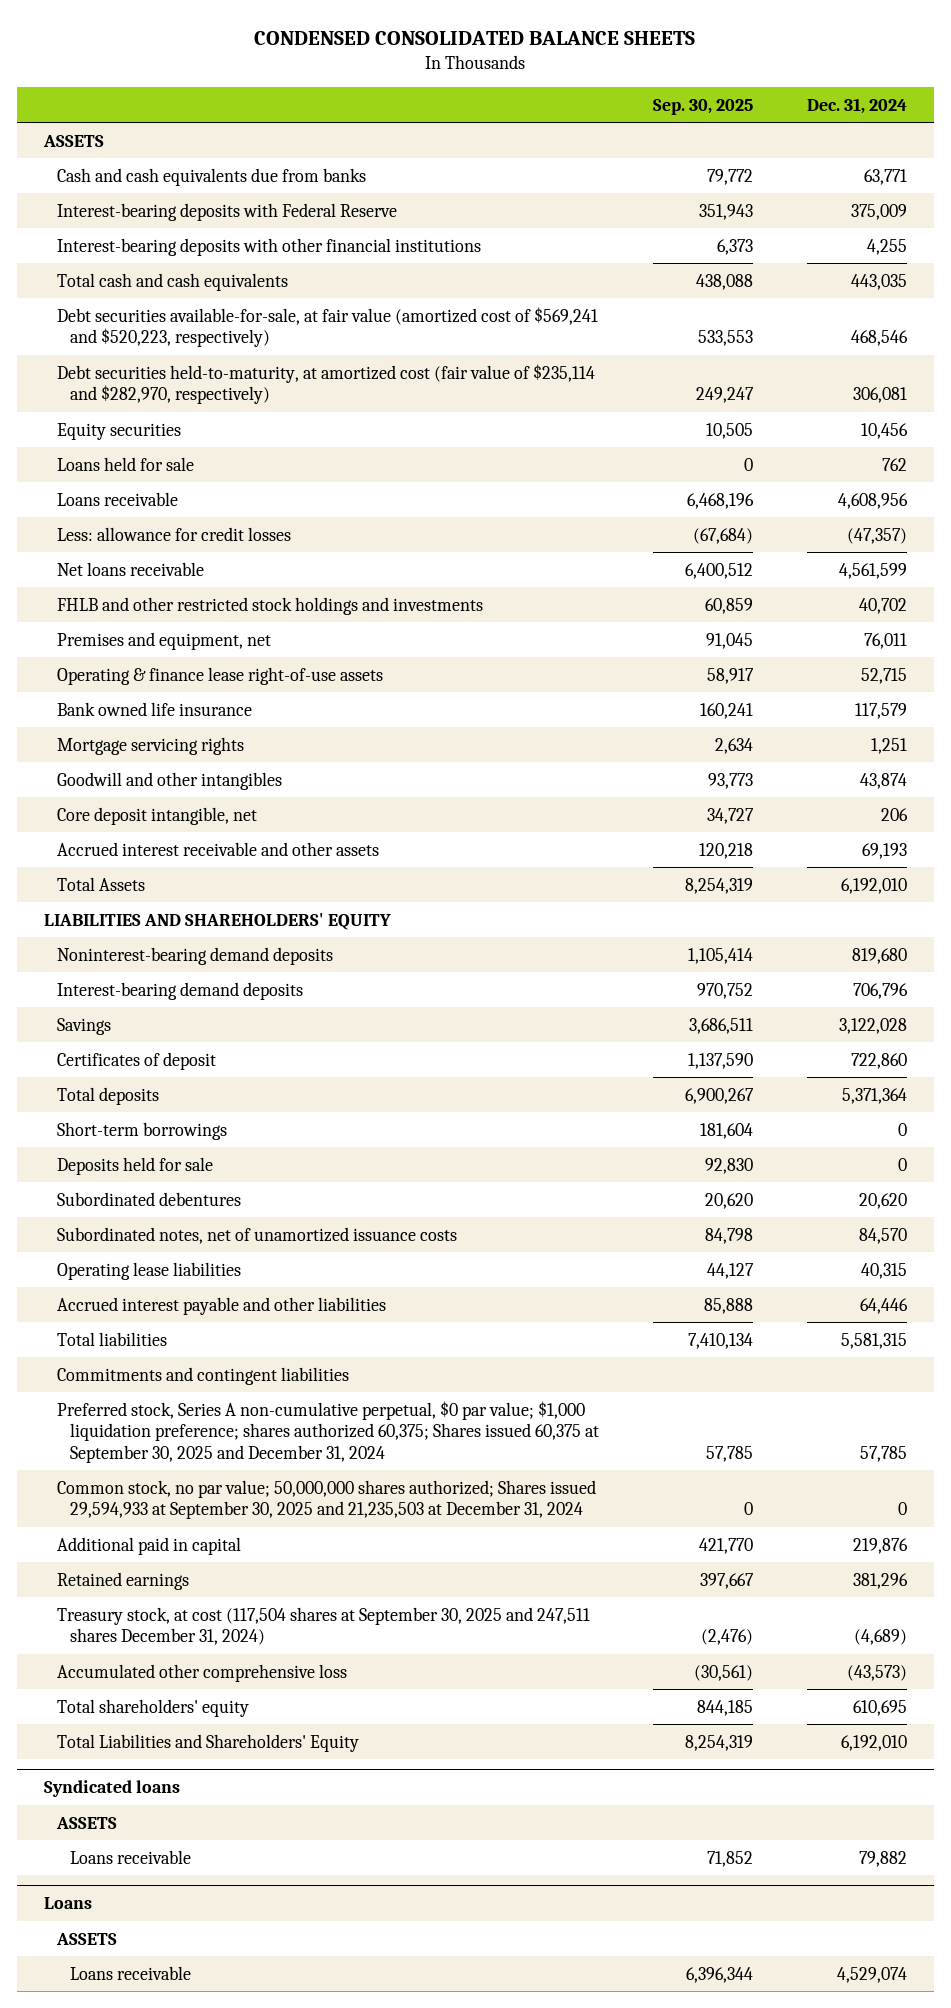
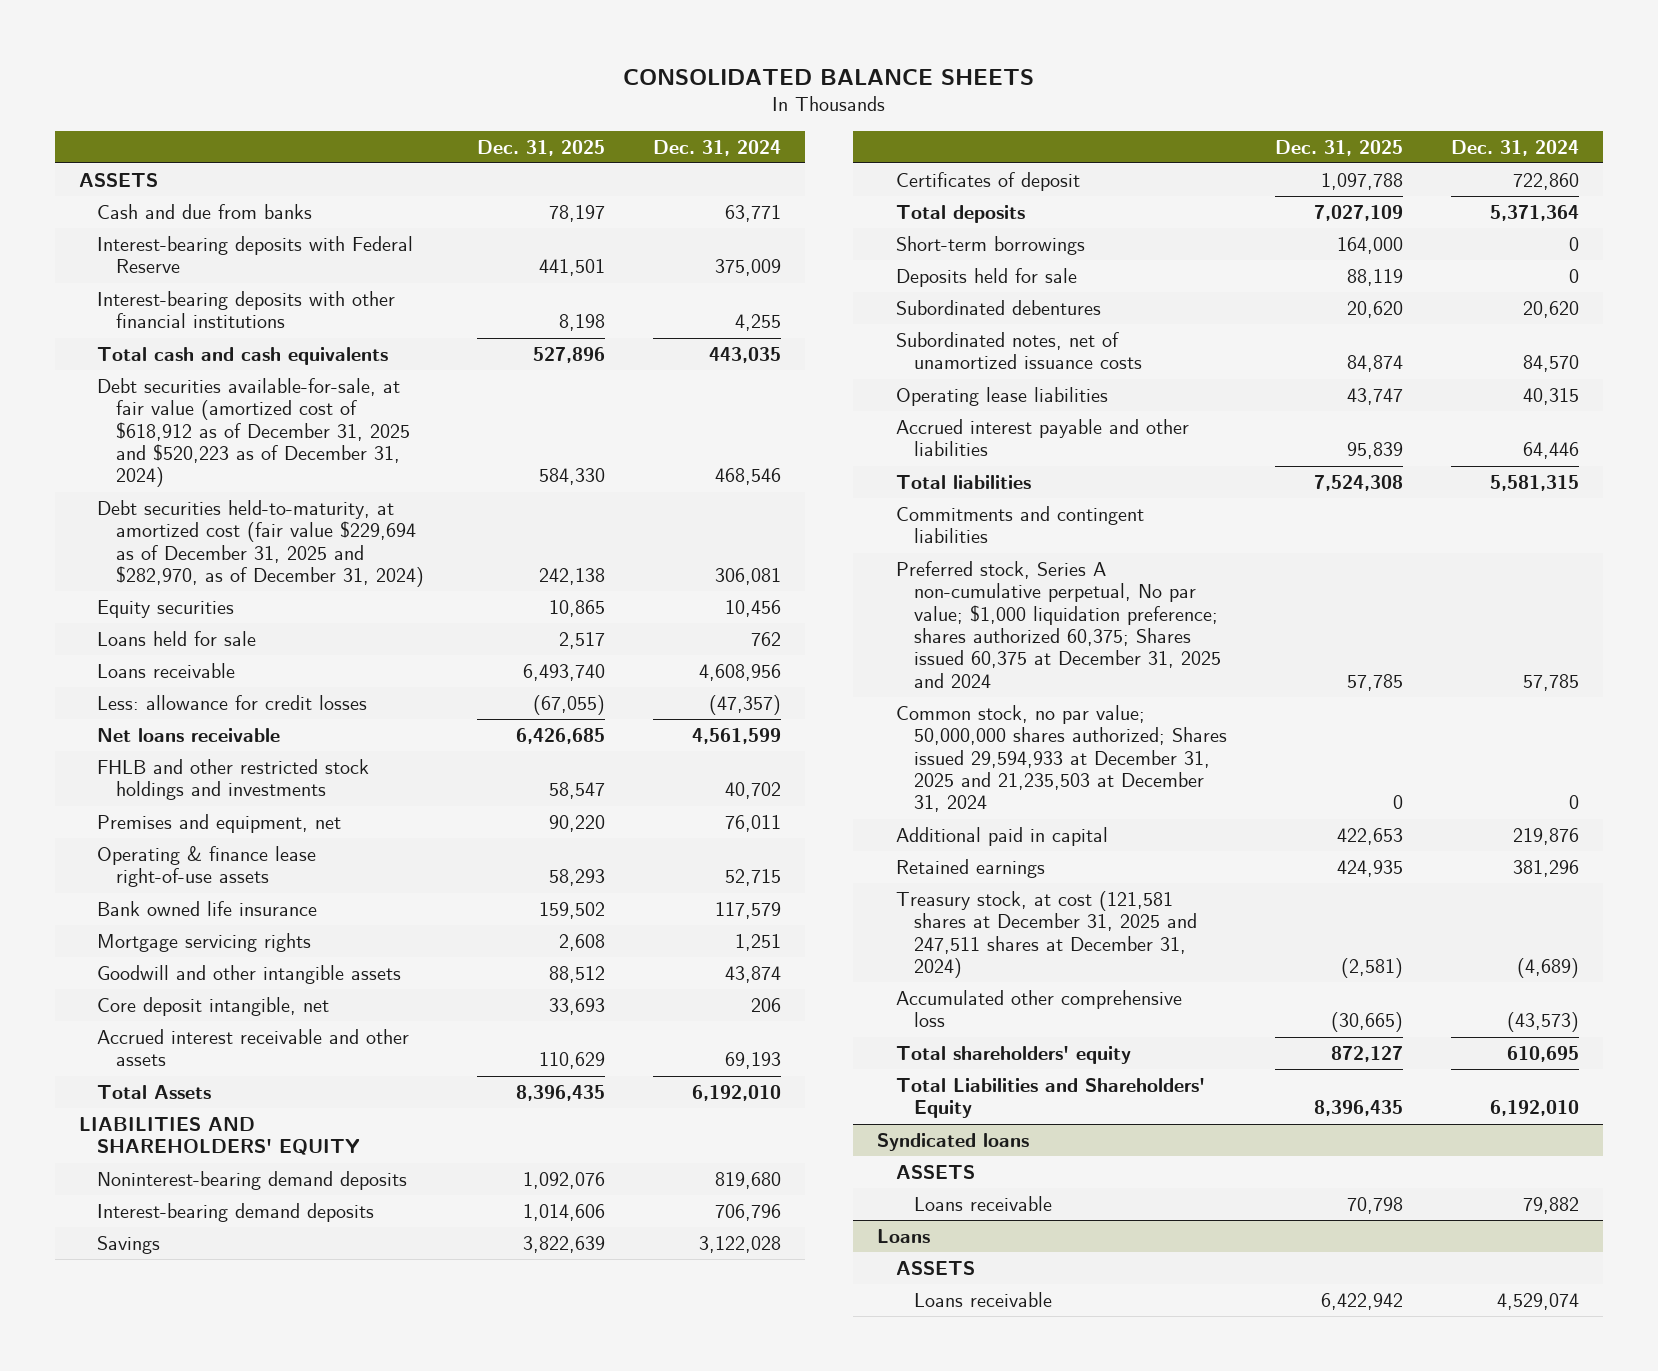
- CONDENSED CONSOLIDATED BALANCE SHEETS
+ CONSOLIDATED BALANCE SHEETS
- | Sep. 30, 2025 | Dec. 31, 2024
+ | Dec. 31, 2025 | Dec. 31, 2024
- Cash and cash equivalents due from banks | 79,772 | 63,771
+ Cash and due from banks | 78,197 | 63,771
- Debt securities available-for-sale, at fair value (amortized cost of $569,241 and $520,223, respectively) | 533,553 | 468,546
- Debt securities held-to-maturity, at amortized cost (fair value of $235,114 and $282,970, respectively) | 249,247 | 306,081
+ Debt securities available-for-sale, at fair value (amortized cost of $618,912 as of December 31, 2025 and $520,223 as of December 31, 2024) | 584,330 | 468,546
+ Debt securities held-to-maturity, at amortized cost (fair value $229,694 as of December 31, 2025 and $282,970, as of December 31, 2024) | 242,138 | 306,081
- Goodwill and other intangibles | 93,773 | 43,874
+ Goodwill and other intangible assets | 88,512 | 43,874
- Preferred stock, Series A non-cumulative perpetual, $0 par value; $1,000 liquidation preference; shares authorized 60,375; Shares issued 60,375 at September 30, 2025 and December 31, 2024 | 57,785 | 57,785
- Common stock, no par value; 50,000,000 shares authorized; Shares issued 29,594,933 at September 30, 2025 and 21,235,503 at December 31, 2024 | 0 | 0
+ Preferred stock, Series A non-cumulative perpetual, No par value; $1,000 liquidation preference; shares authorized 60,375; Shares issued 60,375 at December 31, 2025 and 2024 | 57,785 | 57,785
+ Common stock, no par value; 50,000,000 shares authorized; Shares issued 29,594,933 at December 31, 2025 and 21,235,503 at December 31, 2024 | 0 | 0
- Treasury stock, at cost (117,504 shares at September 30, 2025 and 247,511 shares December 31, 2024) | (2,476) | (4,689)
+ Treasury stock, at cost (121,581 shares at December 31, 2025 and 247,511 shares at December 31, 2024) | (2,581) | (4,689)

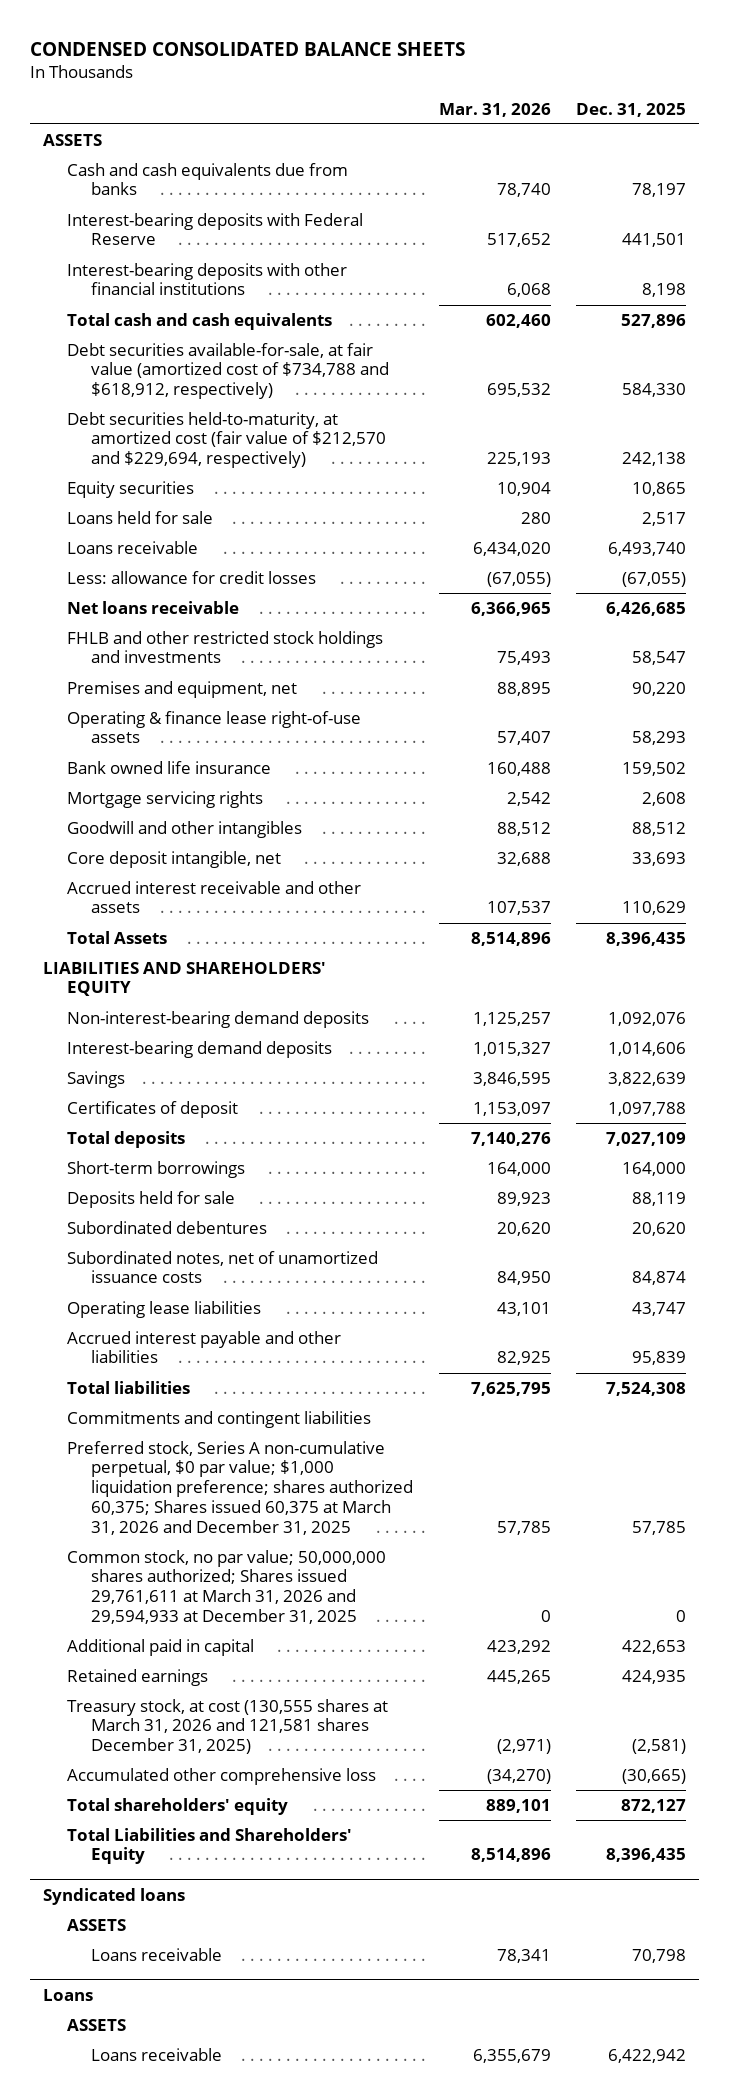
- CONSOLIDATED BALANCE SHEETS
+ CONDENSED CONSOLIDATED BALANCE SHEETS
- | Dec. 31, 2025 | Dec. 31, 2024
+ | Mar. 31, 2026 | Dec. 31, 2025
- Cash and due from banks | 78,197 | 63,771
+ Cash and cash equivalents due from banks | 78,740 | 78,197
- Debt securities available-for-sale, at fair value (amortized cost of $618,912 as of December 31, 2025 and $520,223 as of December 31, 2024) | 584,330 | 468,546
- Debt securities held-to-maturity, at amortized cost (fair value $229,694 as of December 31, 2025 and $282,970, as of December 31, 2024) | 242,138 | 306,081
+ Debt securities available-for-sale, at fair value (amortized cost of $734,788 and $618,912, respectively) | 695,532 | 584,330
+ Debt securities held-to-maturity, at amortized cost (fair value of $212,570 and $229,694, respectively) | 225,193 | 242,138
- Goodwill and other intangible assets | 88,512 | 43,874
+ Goodwill and other intangibles | 88,512 | 88,512
- Noninterest-bearing demand deposits | 1,092,076 | 819,680
+ Non-interest-bearing demand deposits | 1,125,257 | 1,092,076
- Preferred stock, Series A non-cumulative perpetual, No par value; $1,000 liquidation preference; shares authorized 60,375; Shares issued 60,375 at December 31, 2025 and 2024 | 57,785 | 57,785
- Common stock, no par value; 50,000,000 shares authorized; Shares issued 29,594,933 at December 31, 2025 and 21,235,503 at December 31, 2024 | 0 | 0
+ Preferred stock, Series A non-cumulative perpetual, $0 par value; $1,000 liquidation preference; shares authorized 60,375; Shares issued 60,375 at March 31, 2026 and December 31, 2025 | 57,785 | 57,785
+ Common stock, no par value; 50,000,000 shares authorized; Shares issued 29,761,611 at March 31, 2026 and 29,594,933 at December 31, 2025 | 0 | 0
- Treasury stock, at cost (121,581 shares at December 31, 2025 and 247,511 shares at December 31, 2024) | (2,581) | (4,689)
+ Treasury stock, at cost (130,555 shares at March 31, 2026 and 121,581 shares December 31, 2025) | (2,971) | (2,581)

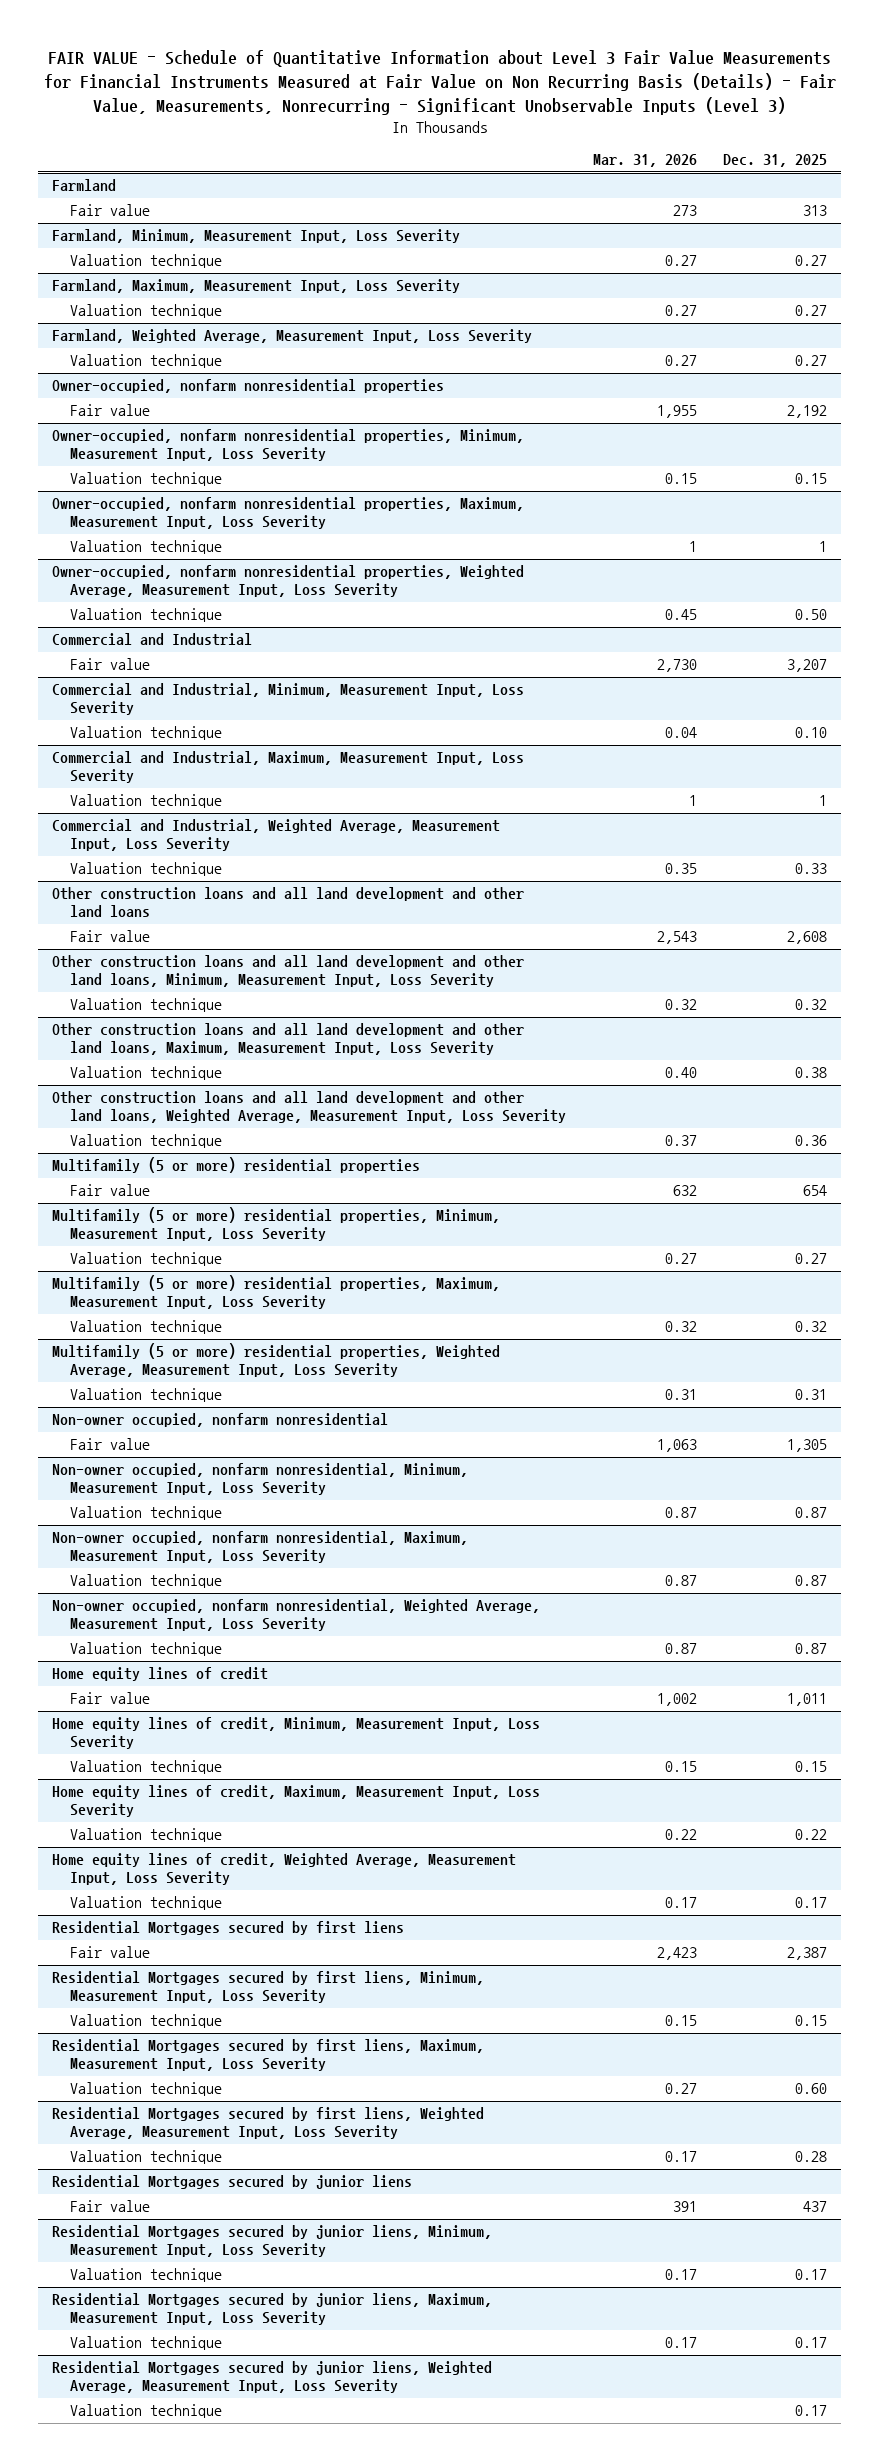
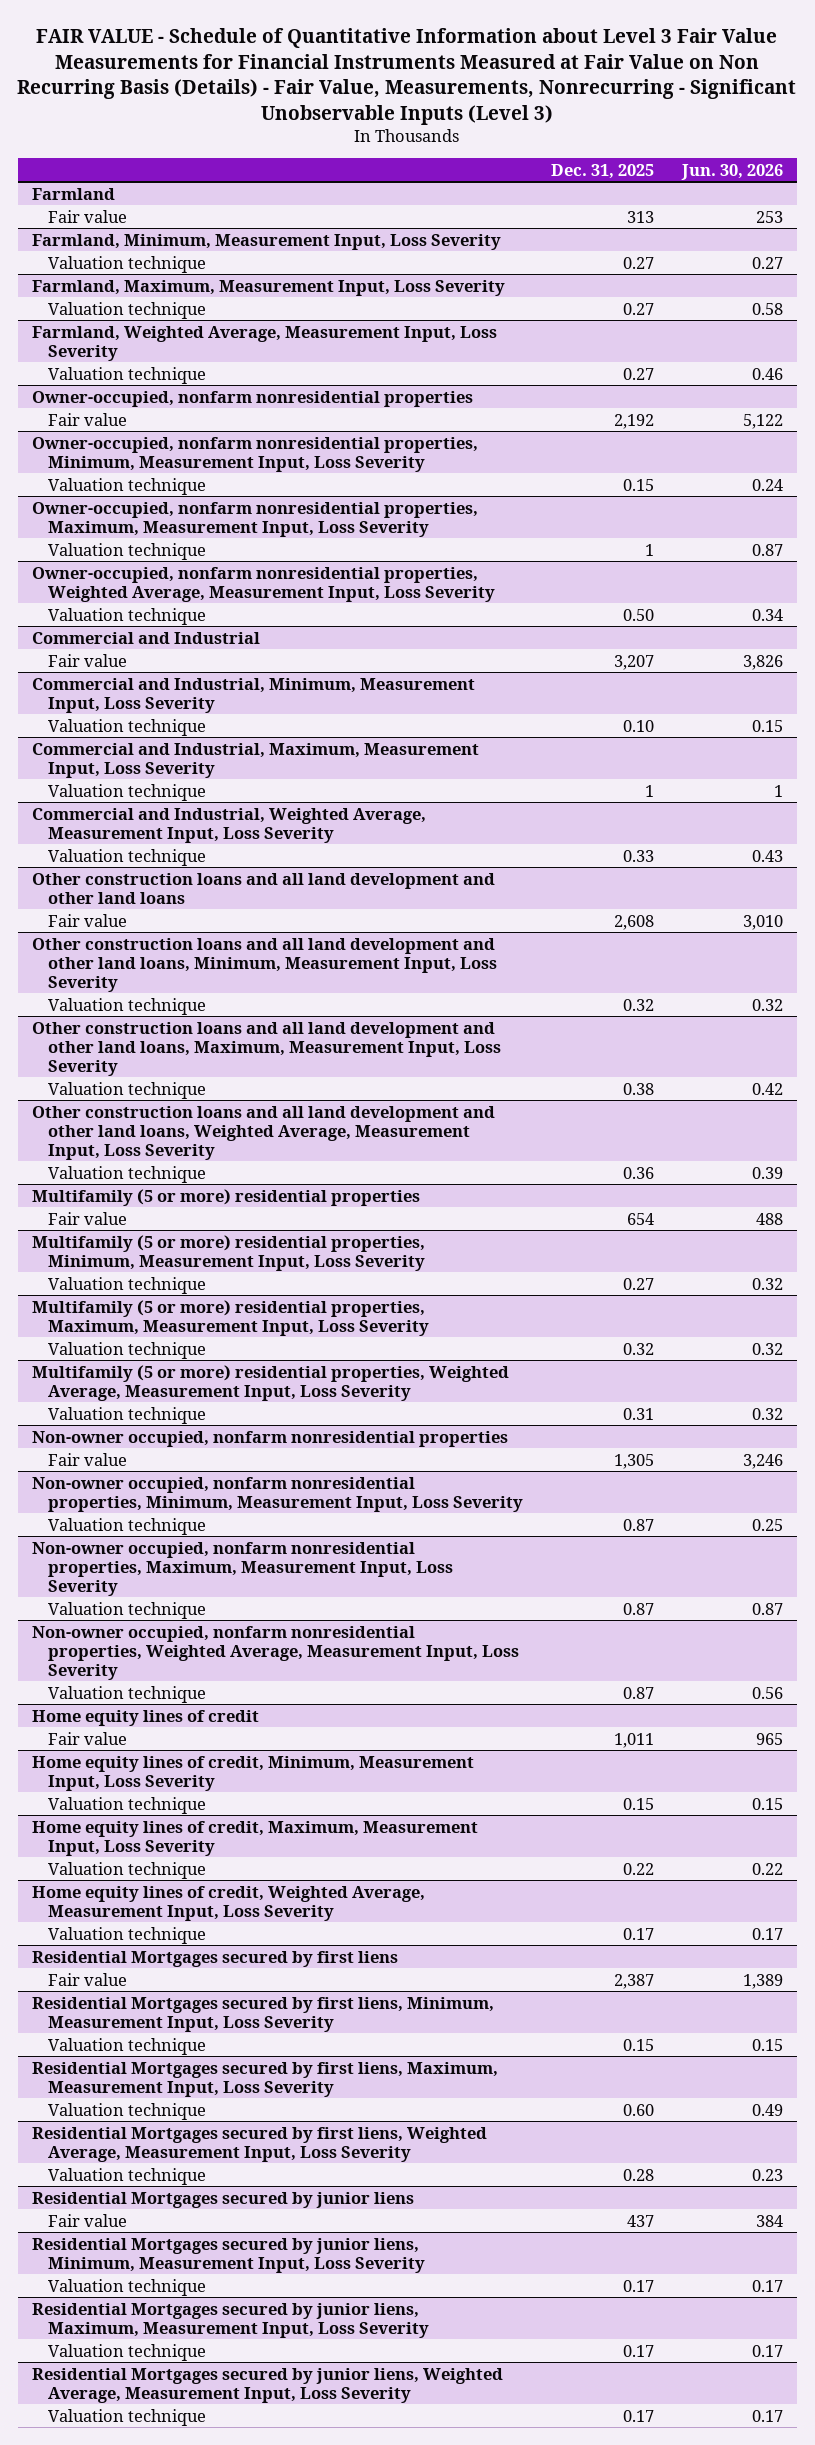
- | Mar. 31, 2026 | Dec. 31, 2025
+ | Dec. 31, 2025 | Jun. 30, 2026
- Non-owner occupied, nonfarm nonresidential
+ Non-owner occupied, nonfarm nonresidential properties
- Non-owner occupied, nonfarm nonresidential, Minimum, Measurement Input, Loss Severity
+ Non-owner occupied, nonfarm nonresidential properties, Minimum, Measurement Input, Loss Severity
- Non-owner occupied, nonfarm nonresidential, Maximum, Measurement Input, Loss Severity
+ Non-owner occupied, nonfarm nonresidential properties, Maximum, Measurement Input, Loss Severity
- Non-owner occupied, nonfarm nonresidential, Weighted Average, Measurement Input, Loss Severity
+ Non-owner occupied, nonfarm nonresidential properties, Weighted Average, Measurement Input, Loss Severity

